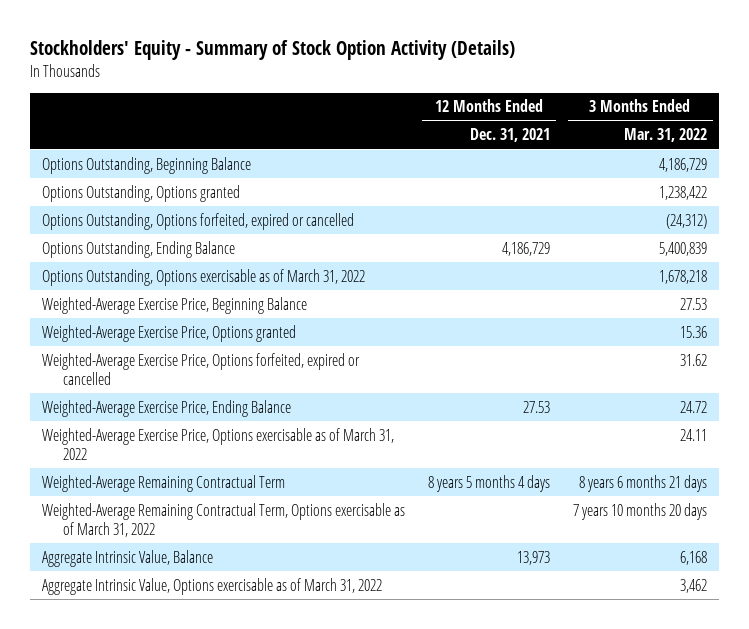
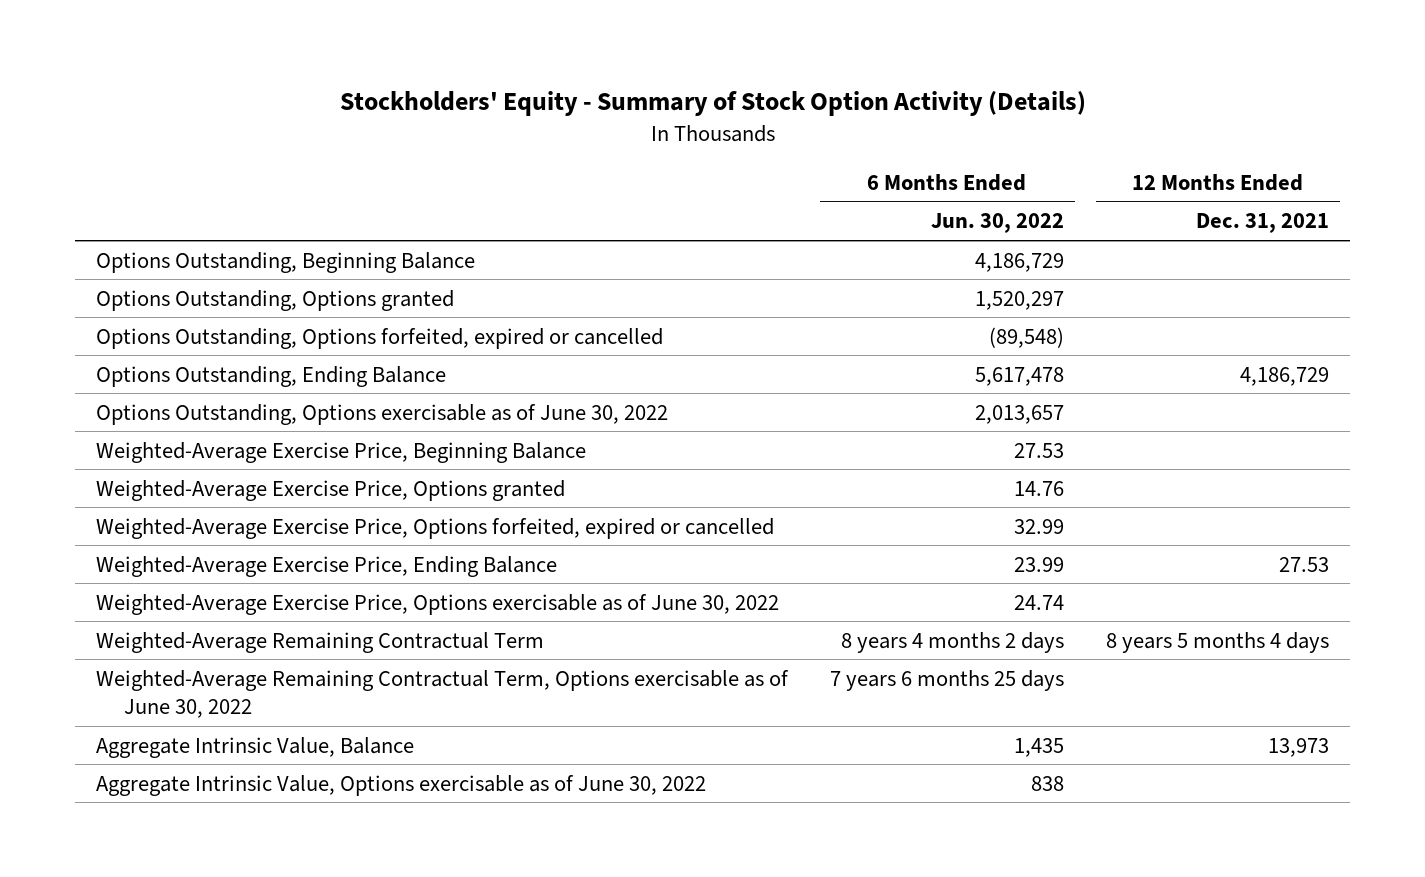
- | 12 Months Ended Dec. 31, 2021 | 3 Months Ended Mar. 31, 2022
+ | 6 Months Ended Jun. 30, 2022 | 12 Months Ended Dec. 31, 2021
- Options Outstanding, Options exercisable as of March 31, 2022 | | 1,678,218
+ Options Outstanding, Options exercisable as of June 30, 2022 | 2,013,657 |
- Weighted-Average Exercise Price, Options exercisable as of March 31, 2022 | | 24.11
+ Weighted-Average Exercise Price, Options exercisable as of June 30, 2022 | 24.74 |
- Weighted-Average Remaining Contractual Term, Options exercisable as of March 31, 2022 | | 7 years 10 months 20 days
+ Weighted-Average Remaining Contractual Term, Options exercisable as of June 30, 2022 | 7 years 6 months 25 days |
- Aggregate Intrinsic Value, Options exercisable as of March 31, 2022 | | 3,462
+ Aggregate Intrinsic Value, Options exercisable as of June 30, 2022 | 838 |

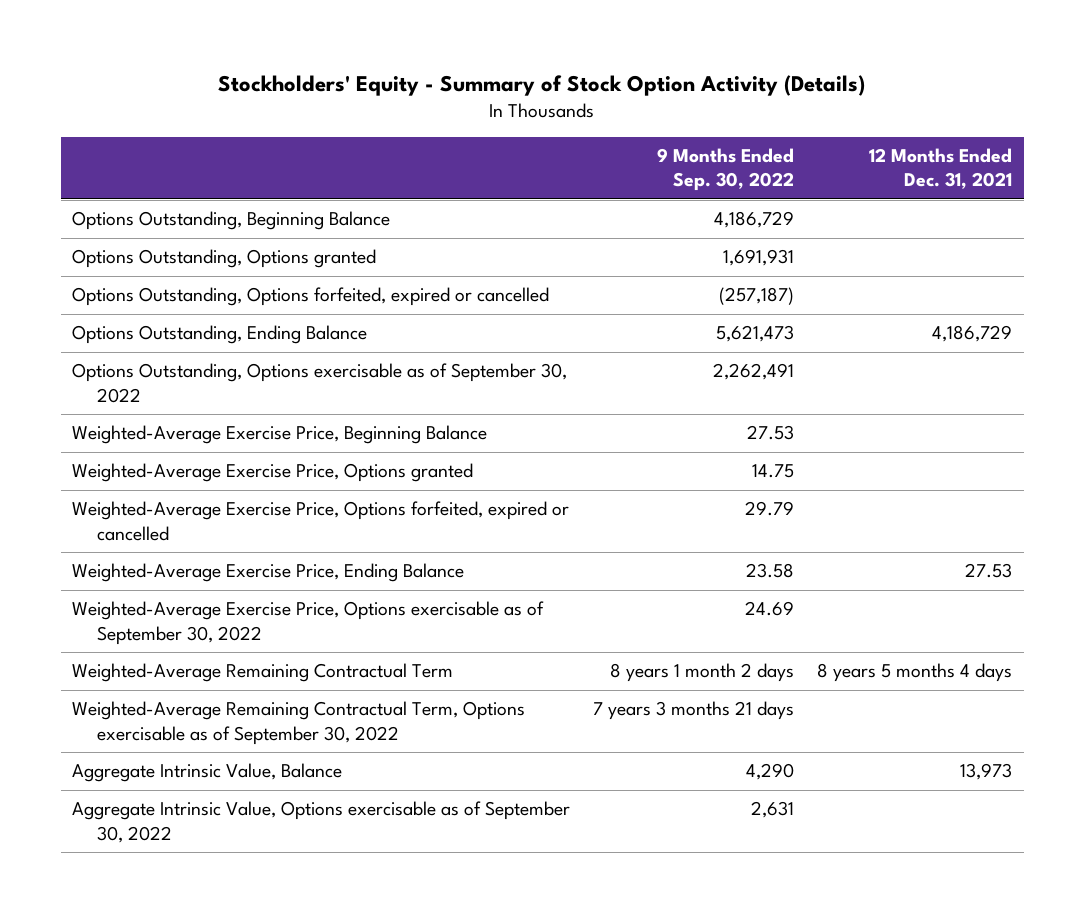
- | 6 Months Ended Jun. 30, 2022 | 12 Months Ended Dec. 31, 2021
+ | 9 Months Ended Sep. 30, 2022 | 12 Months Ended Dec. 31, 2021
- Options Outstanding, Options exercisable as of June 30, 2022 | 2,013,657 |
+ Options Outstanding, Options exercisable as of September 30, 2022 | 2,262,491 |
- Weighted-Average Exercise Price, Options exercisable as of June 30, 2022 | 24.74 |
+ Weighted-Average Exercise Price, Options exercisable as of September 30, 2022 | 24.69 |
- Weighted-Average Remaining Contractual Term, Options exercisable as of June 30, 2022 | 7 years 6 months 25 days |
+ Weighted-Average Remaining Contractual Term, Options exercisable as of September 30, 2022 | 7 years 3 months 21 days |
- Aggregate Intrinsic Value, Options exercisable as of June 30, 2022 | 838 |
+ Aggregate Intrinsic Value, Options exercisable as of September 30, 2022 | 2,631 |

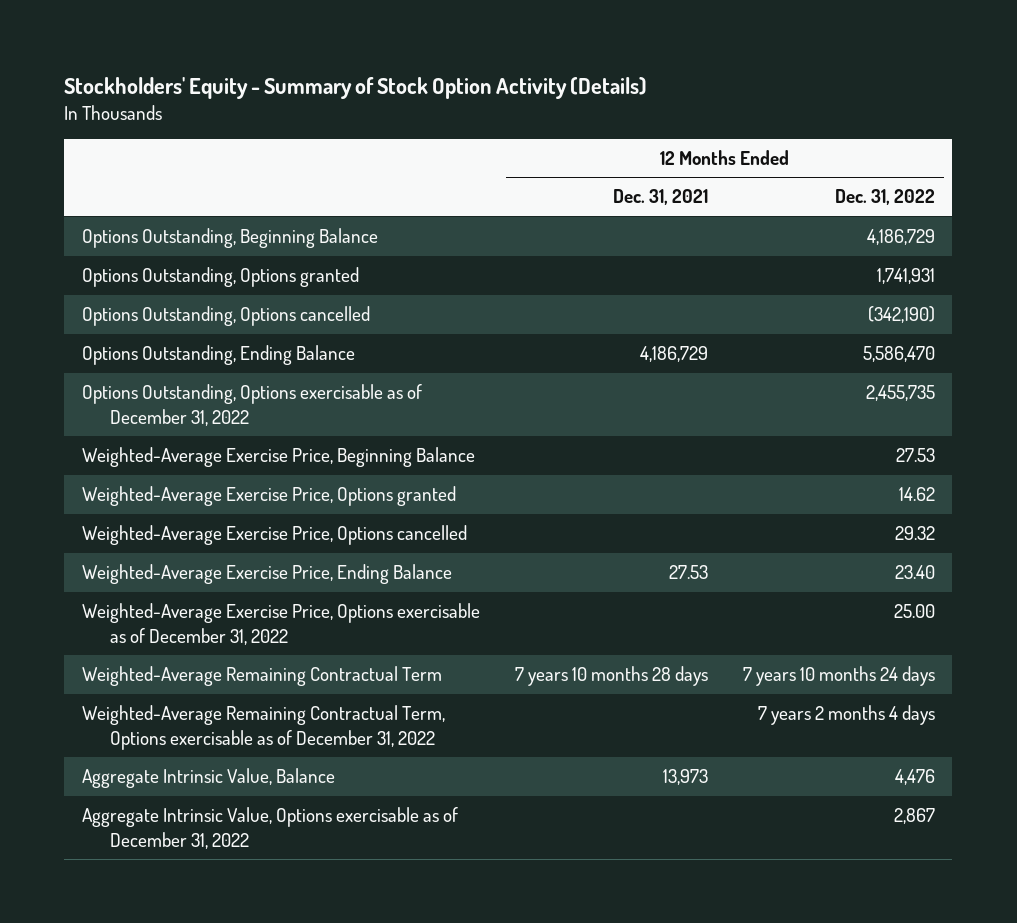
- | 9 Months Ended Sep. 30, 2022 | 12 Months Ended Dec. 31, 2021
+ | 12 Months Ended Dec. 31, 2021 | 12 Months Ended Dec. 31, 2022
- Options Outstanding, Options forfeited, expired or cancelled | (257,187) |
+ Options Outstanding, Options cancelled | | (342,190)
- Options Outstanding, Options exercisable as of September 30, 2022 | 2,262,491 |
+ Options Outstanding, Options exercisable as of December 31, 2022 | | 2,455,735
- Weighted-Average Exercise Price, Options forfeited, expired or cancelled | 29.79 |
+ Weighted-Average Exercise Price, Options cancelled | | 29.32
- Weighted-Average Exercise Price, Options exercisable as of September 30, 2022 | 24.69 |
- Weighted-Average Remaining Contractual Term | 8 years 1 month 2 days | 8 years 5 months 4 days
- Weighted-Average Remaining Contractual Term, Options exercisable as of September 30, 2022 | 7 years 3 months 21 days |
+ Weighted-Average Exercise Price, Options exercisable as of December 31, 2022 | | 25.00
+ Weighted-Average Remaining Contractual Term | 7 years 10 months 28 days | 7 years 10 months 24 days
+ Weighted-Average Remaining Contractual Term, Options exercisable as of December 31, 2022 | | 7 years 2 months 4 days
- Aggregate Intrinsic Value, Options exercisable as of September 30, 2022 | 2,631 |
+ Aggregate Intrinsic Value, Options exercisable as of December 31, 2022 | | 2,867

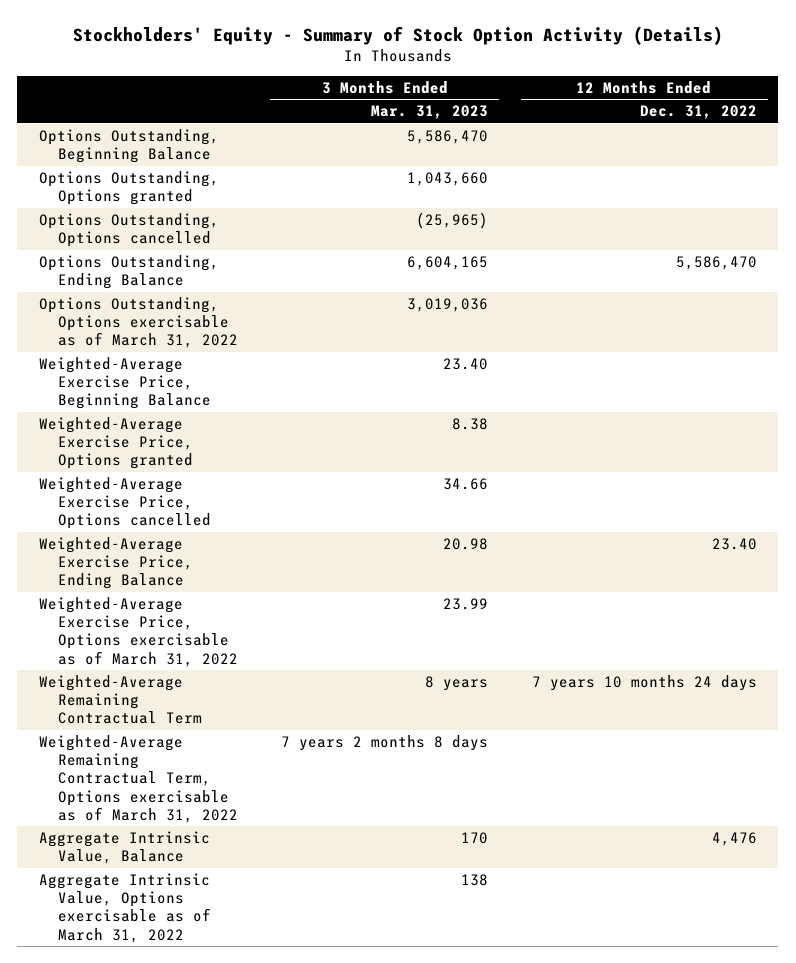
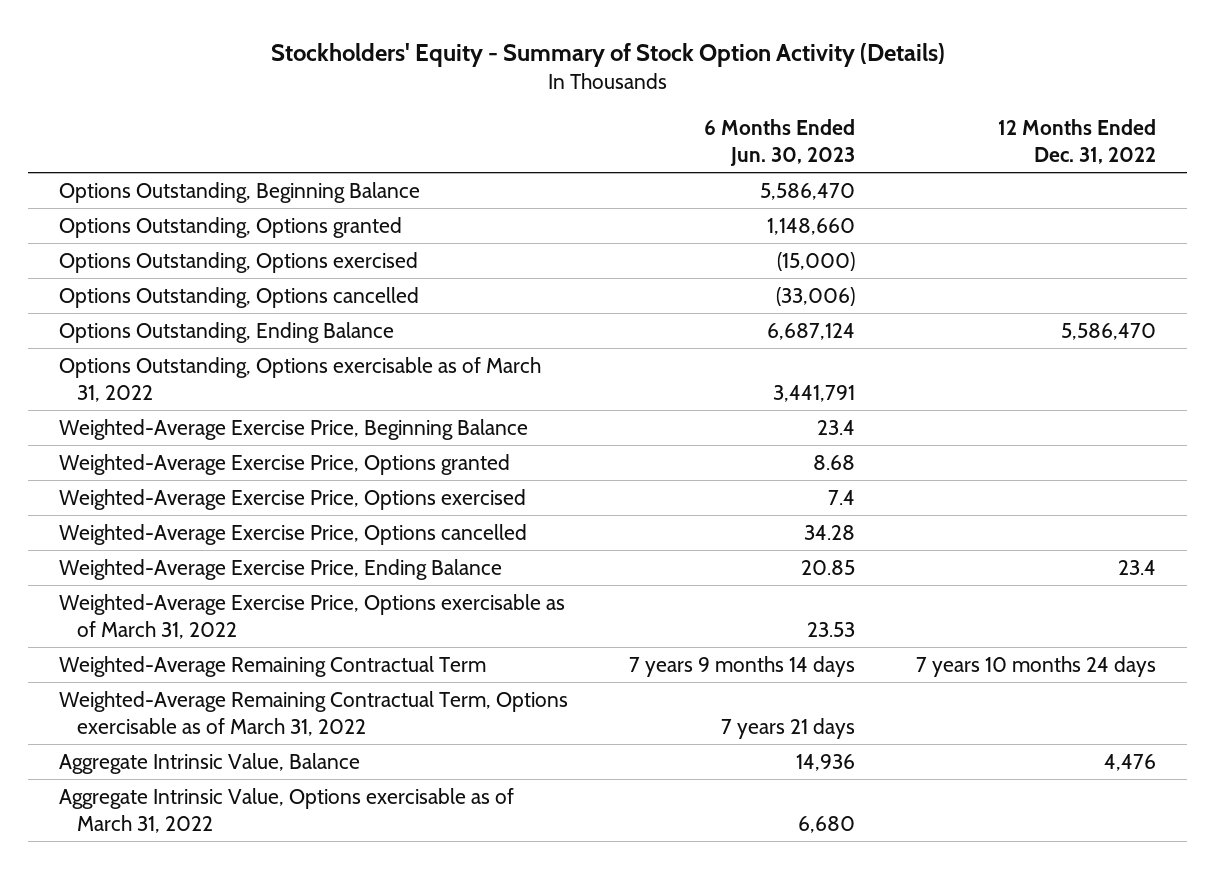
- | 3 Months Ended Mar. 31, 2023 | 12 Months Ended Dec. 31, 2022
+ | 6 Months Ended Jun. 30, 2023 | 12 Months Ended Dec. 31, 2022
+ Options Outstanding, Options exercised | (15,000) |
+ Weighted-Average Exercise Price, Options exercised | 7.4 |
- Weighted-Average Exercise Price, Ending Balance | 20.98 | 23.40
+ Weighted-Average Exercise Price, Ending Balance | 20.85 | 23.4

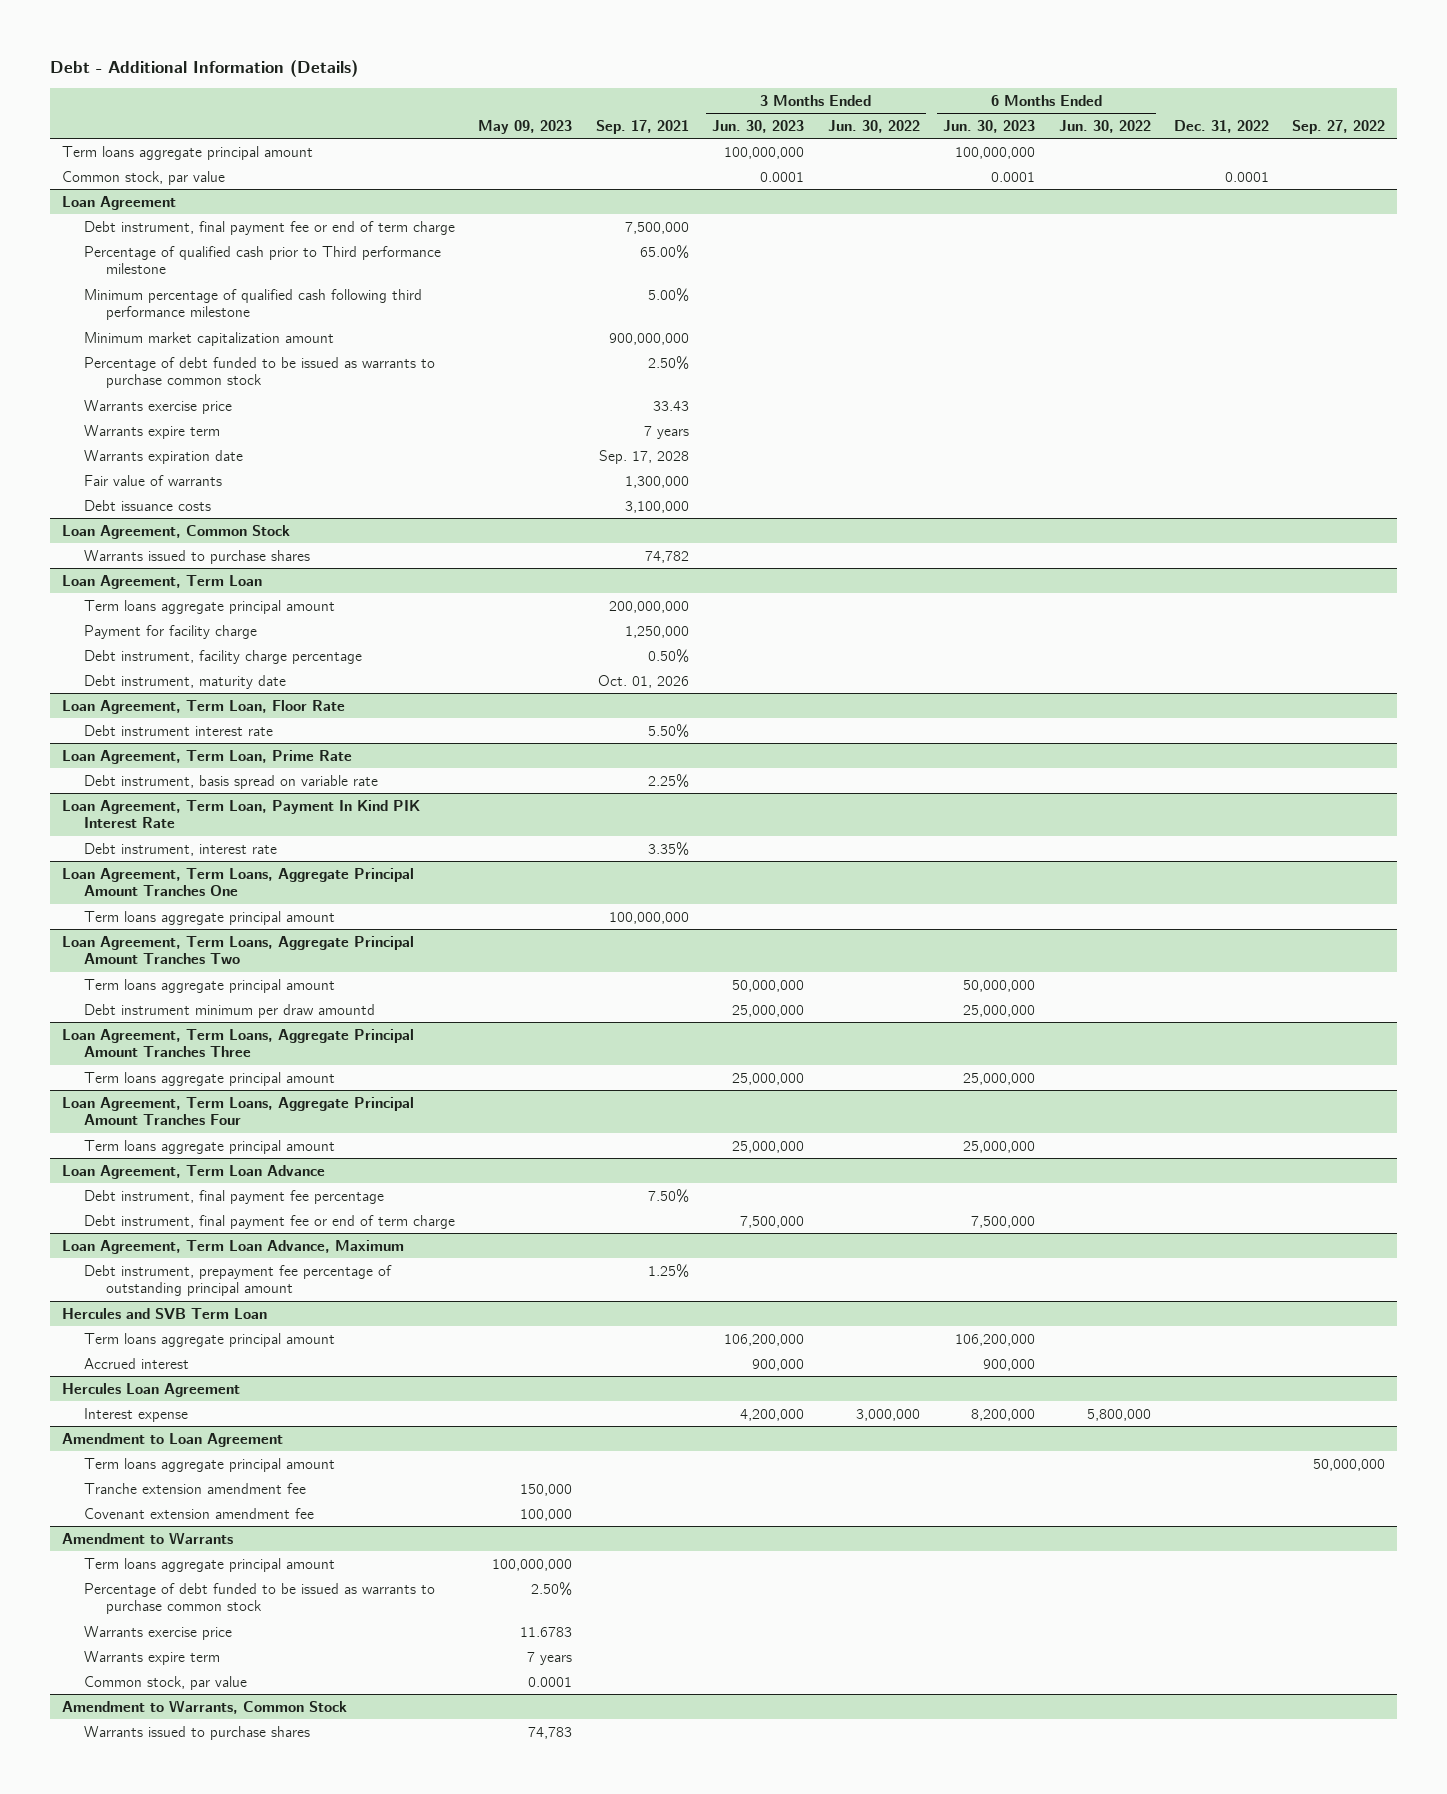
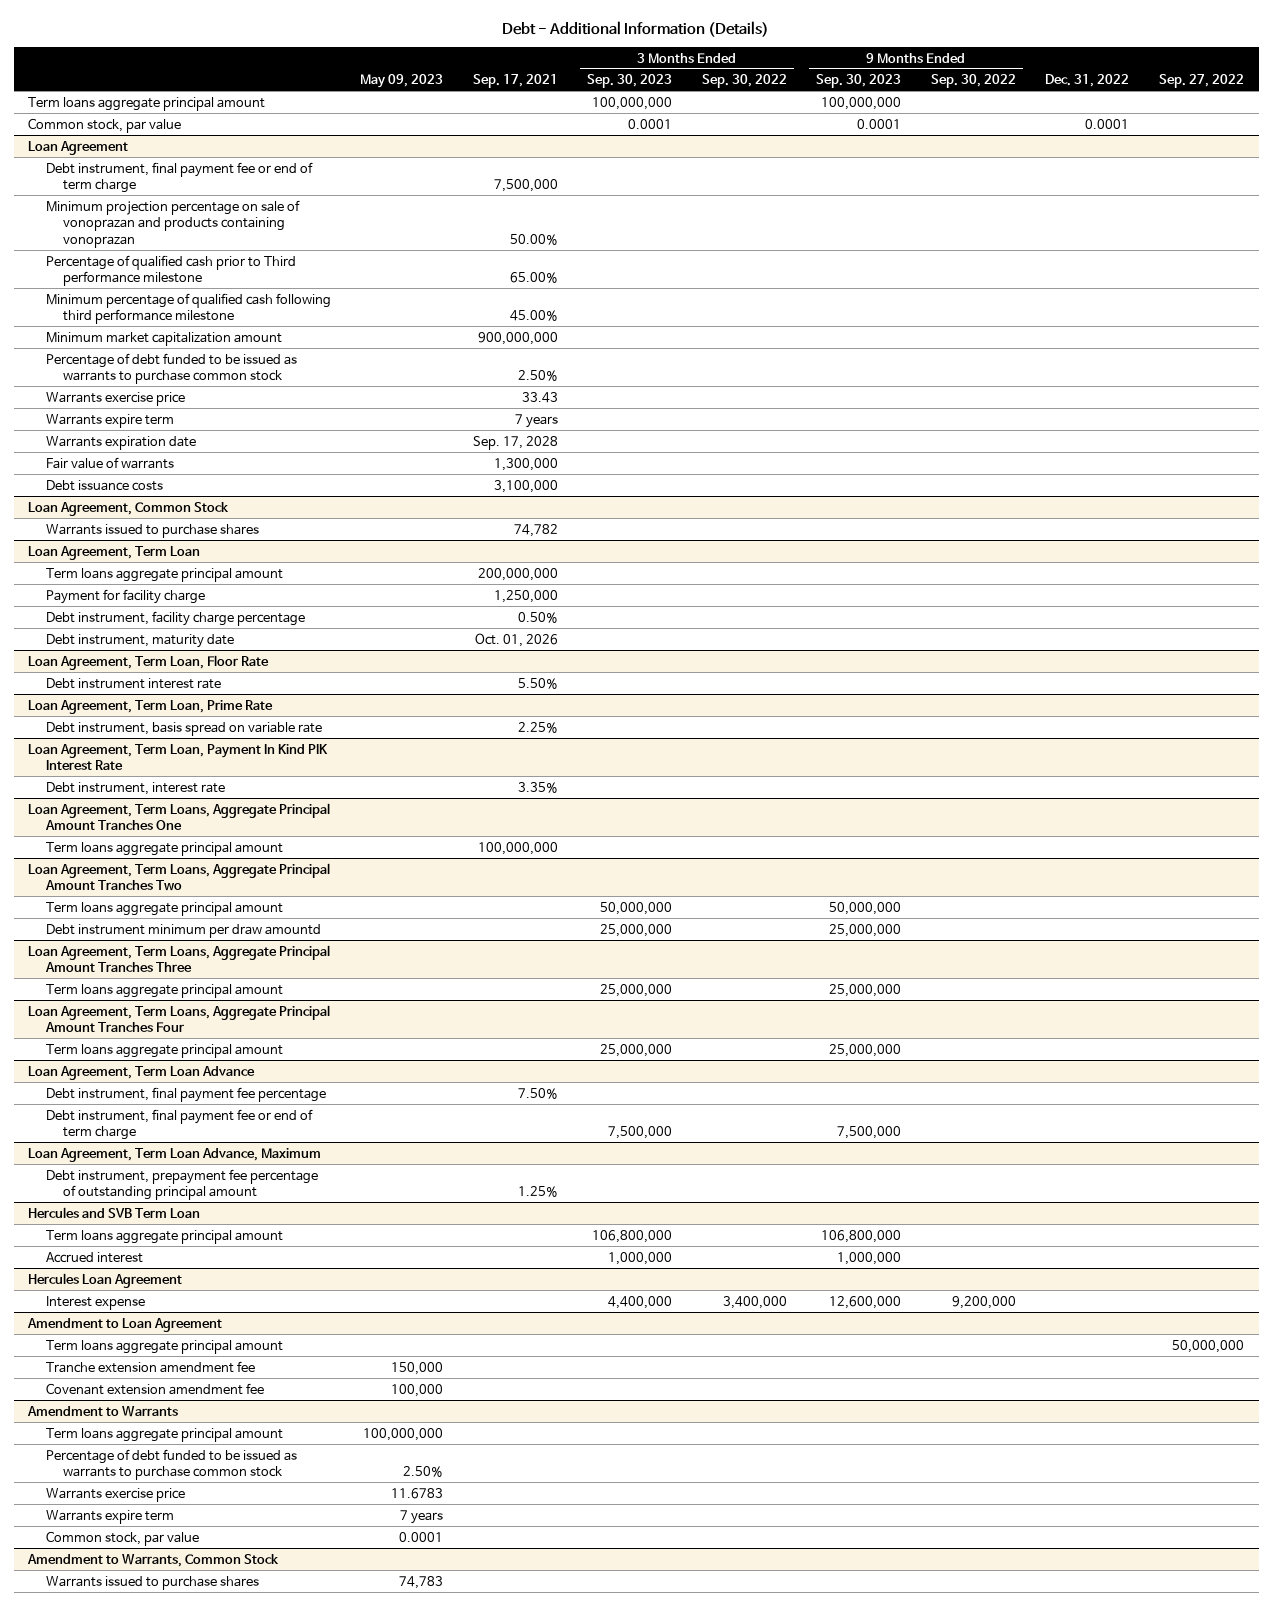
- | May 09, 2023 | Sep. 17, 2021 | 3 Months Ended Jun. 30, 2023 | 3 Months Ended Jun. 30, 2022 | 6 Months Ended Jun. 30, 2023 | 6 Months Ended Jun. 30, 2022 | Dec. 31, 2022 | Sep. 27, 2022
+ | May 09, 2023 | Sep. 17, 2021 | 3 Months Ended Sep. 30, 2023 | 3 Months Ended Sep. 30, 2022 | 9 Months Ended Sep. 30, 2023 | 9 Months Ended Sep. 30, 2022 | Dec. 31, 2022 | Sep. 27, 2022
@ Loan Agreement
+ Minimum projection percentage on sale of vonoprazan and products containing vonoprazan | | 50.00% | | | | | |
- Minimum percentage of qualified cash following third performance milestone | | 5.00% | | | | | |
+ Minimum percentage of qualified cash following third performance milestone | | 45.00% | | | | | |

